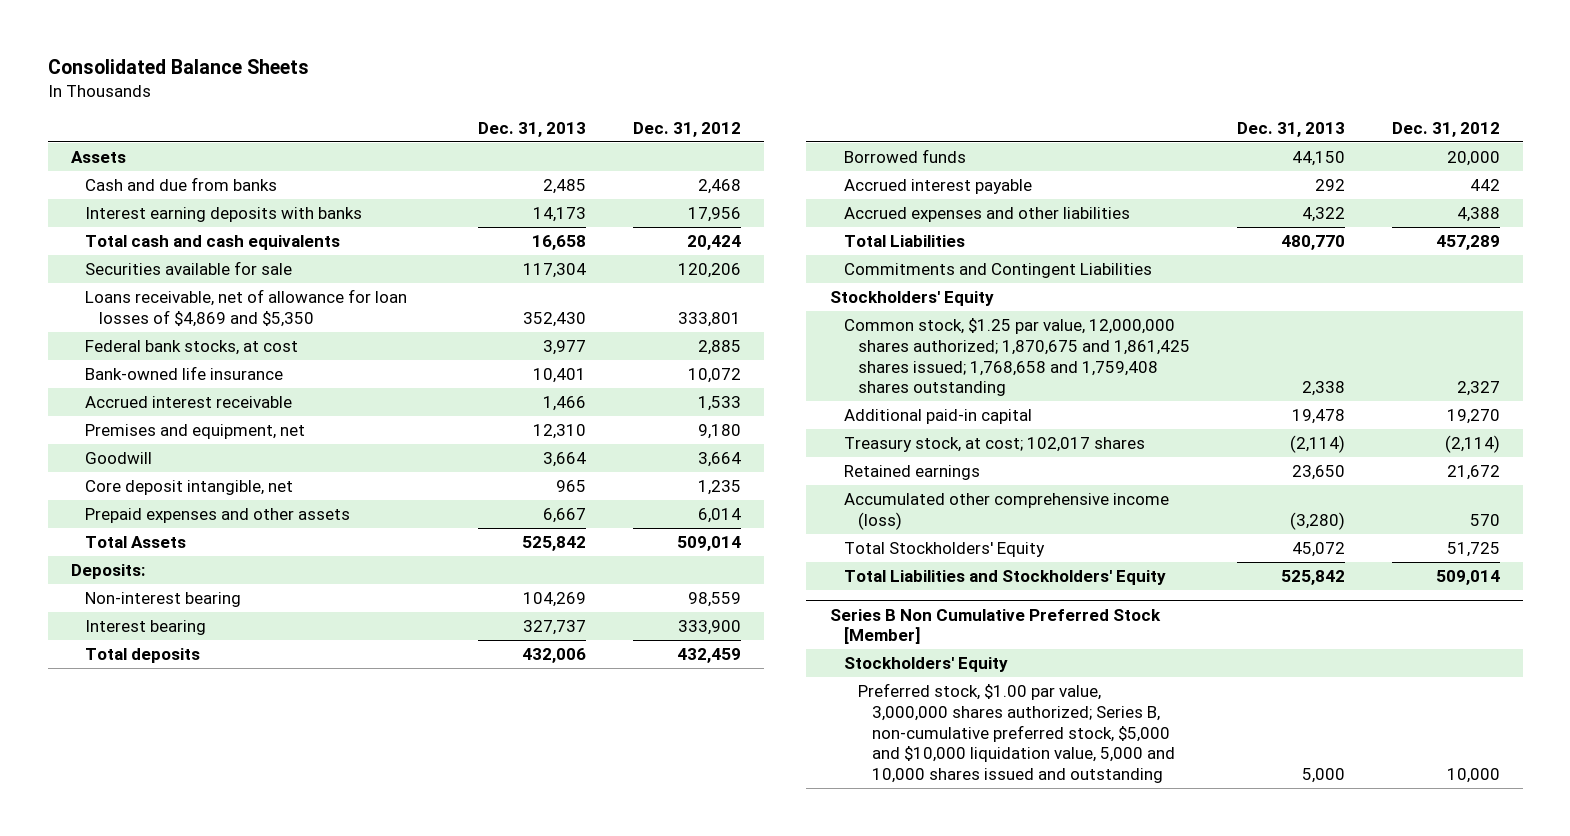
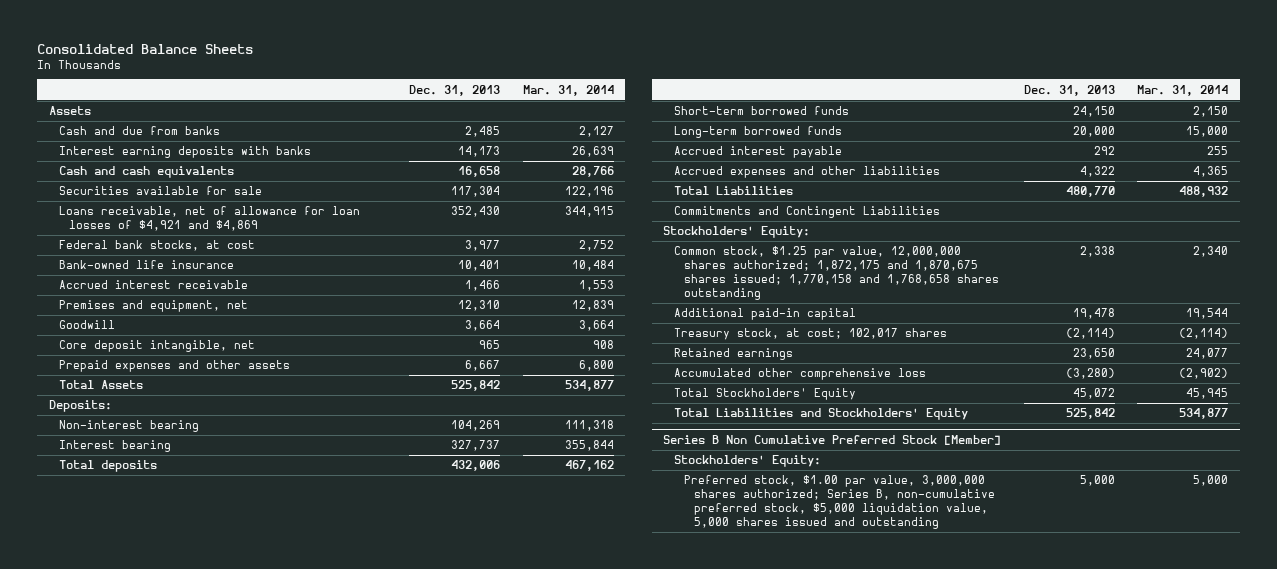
- | Dec. 31, 2013 | Dec. 31, 2012
+ | Dec. 31, 2013 | Mar. 31, 2014
- Total cash and cash equivalents | 16,658 | 20,424
+ Cash and cash equivalents | 16,658 | 28,766
- Loans receivable, net of allowance for loan losses of $4,869 and $5,350 | 352,430 | 333,801
+ Loans receivable, net of allowance for loan losses of $4,921 and $4,869 | 352,430 | 344,915
- Borrowed funds | 44,150 | 20,000
+ Short-term borrowed funds | 24,150 | 2,150
+ Long-term borrowed funds | 20,000 | 15,000
- Stockholders' Equity
- Common stock, $1.25 par value, 12,000,000 shares authorized; 1,870,675 and 1,861,425 shares issued; 1,768,658 and 1,759,408 shares outstanding | 2,338 | 2,327
+ Stockholders' Equity:
+ Common stock, $1.25 par value, 12,000,000 shares authorized; 1,872,175 and 1,870,675 shares issued; 1,770,158 and 1,768,658 shares outstanding | 2,338 | 2,340
- Accumulated other comprehensive income (loss) | (3,280) | 570
+ Accumulated other comprehensive loss | (3,280) | (2,902)
@ Series B Non Cumulative Preferred Stock [Member]
- Stockholders' Equity
- Preferred stock, $1.00 par value, 3,000,000 shares authorized; Series B, non-cumulative preferred stock, $5,000 and $10,000 liquidation value, 5,000 and 10,000 shares issued and outstanding | 5,000 | 10,000
+ Stockholders' Equity:
+ Preferred stock, $1.00 par value, 3,000,000 shares authorized; Series B, non-cumulative preferred stock, $5,000 liquidation value, 5,000 shares issued and outstanding | 5,000 | 5,000

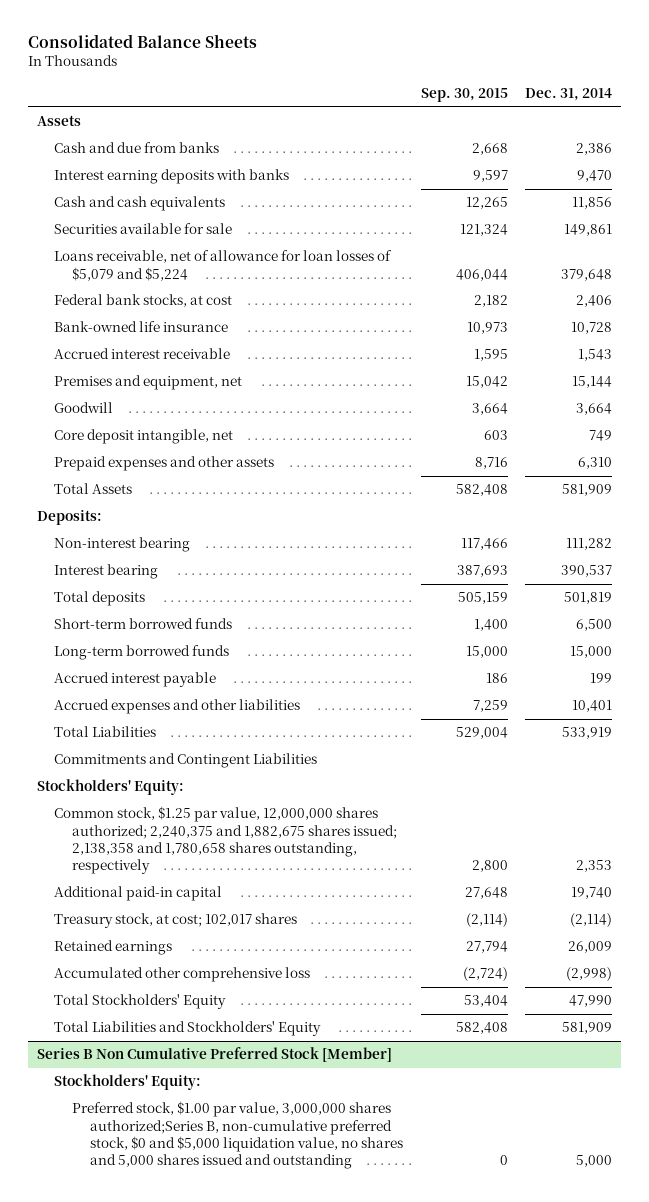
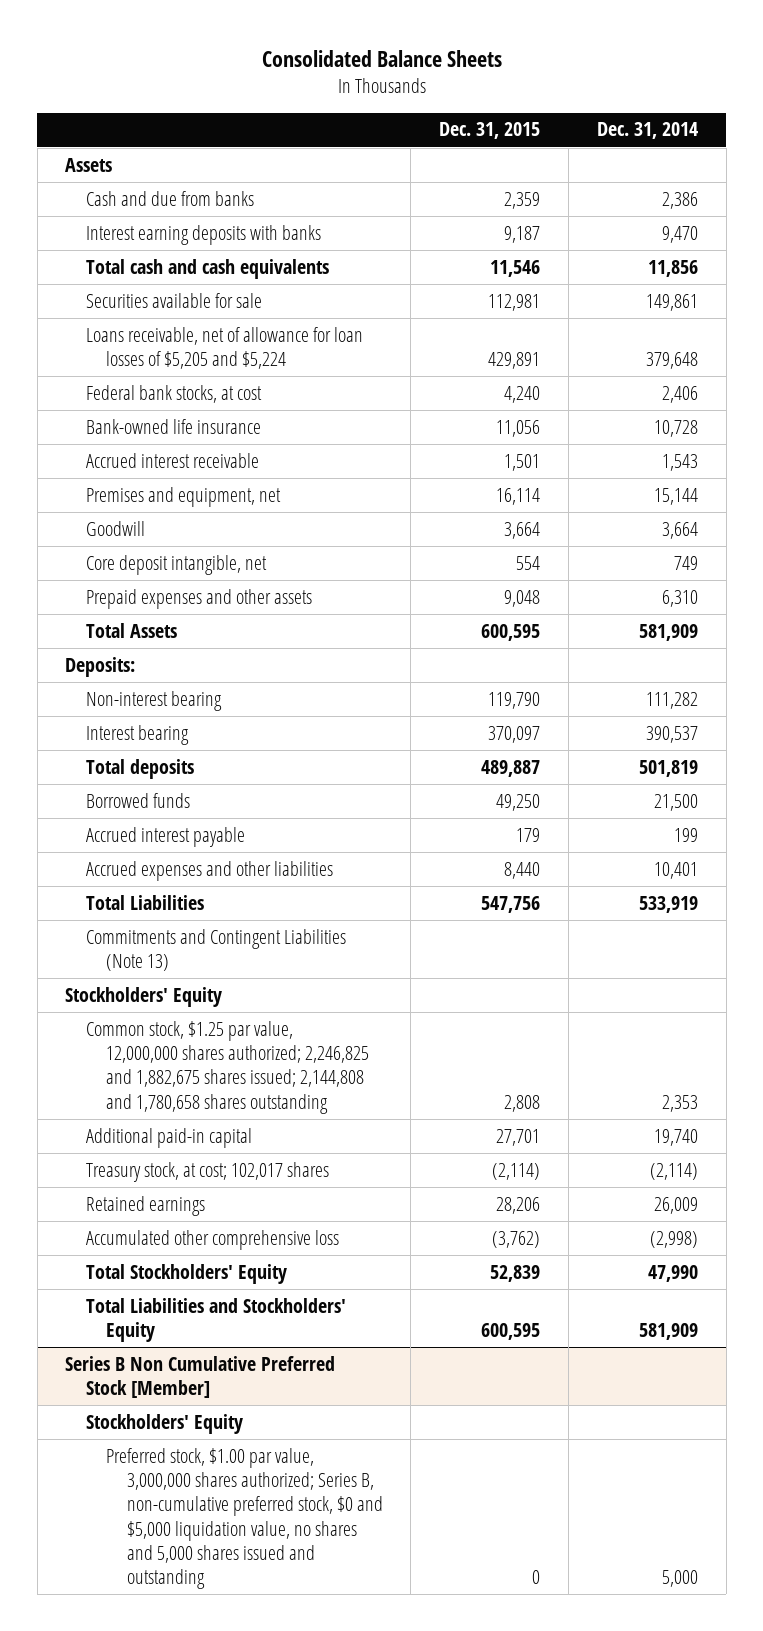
- | Sep. 30, 2015 | Dec. 31, 2014
+ | Dec. 31, 2015 | Dec. 31, 2014
- Cash and cash equivalents | 12,265 | 11,856
+ Total cash and cash equivalents | 11,546 | 11,856
- Loans receivable, net of allowance for loan losses of $5,079 and $5,224 | 406,044 | 379,648
+ Loans receivable, net of allowance for loan losses of $5,205 and $5,224 | 429,891 | 379,648
- Short-term borrowed funds | 1,400 | 6,500
- Long-term borrowed funds | 15,000 | 15,000
+ Borrowed funds | 49,250 | 21,500
- Commitments and Contingent Liabilities
- Stockholders' Equity:
- Common stock, $1.25 par value, 12,000,000 shares authorized; 2,240,375 and 1,882,675 shares issued; 2,138,358 and 1,780,658 shares outstanding, respectively | 2,800 | 2,353
+ Commitments and Contingent Liabilities (Note 13)
+ Stockholders' Equity
+ Common stock, $1.25 par value, 12,000,000 shares authorized; 2,246,825 and 1,882,675 shares issued; 2,144,808 and 1,780,658 shares outstanding | 2,808 | 2,353
@ Series B Non Cumulative Preferred Stock [Member]
- Stockholders' Equity:
- Preferred stock, $1.00 par value, 3,000,000 shares authorized;Series B, non-cumulative preferred stock, $0 and $5,000 liquidation value, no shares and 5,000 shares issued and outstanding | 0 | 5,000
+ Stockholders' Equity
+ Preferred stock, $1.00 par value, 3,000,000 shares authorized; Series B, non-cumulative preferred stock, $0 and $5,000 liquidation value, no shares and 5,000 shares issued and outstanding | 0 | 5,000

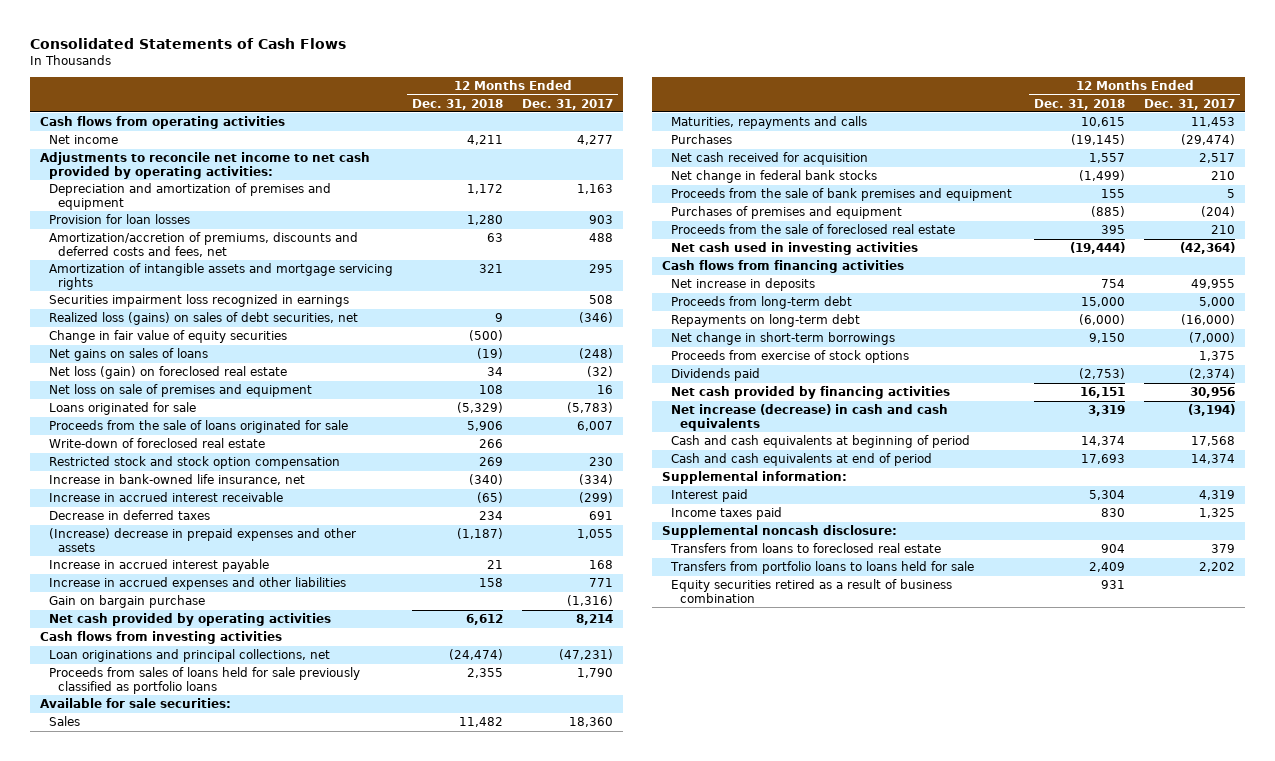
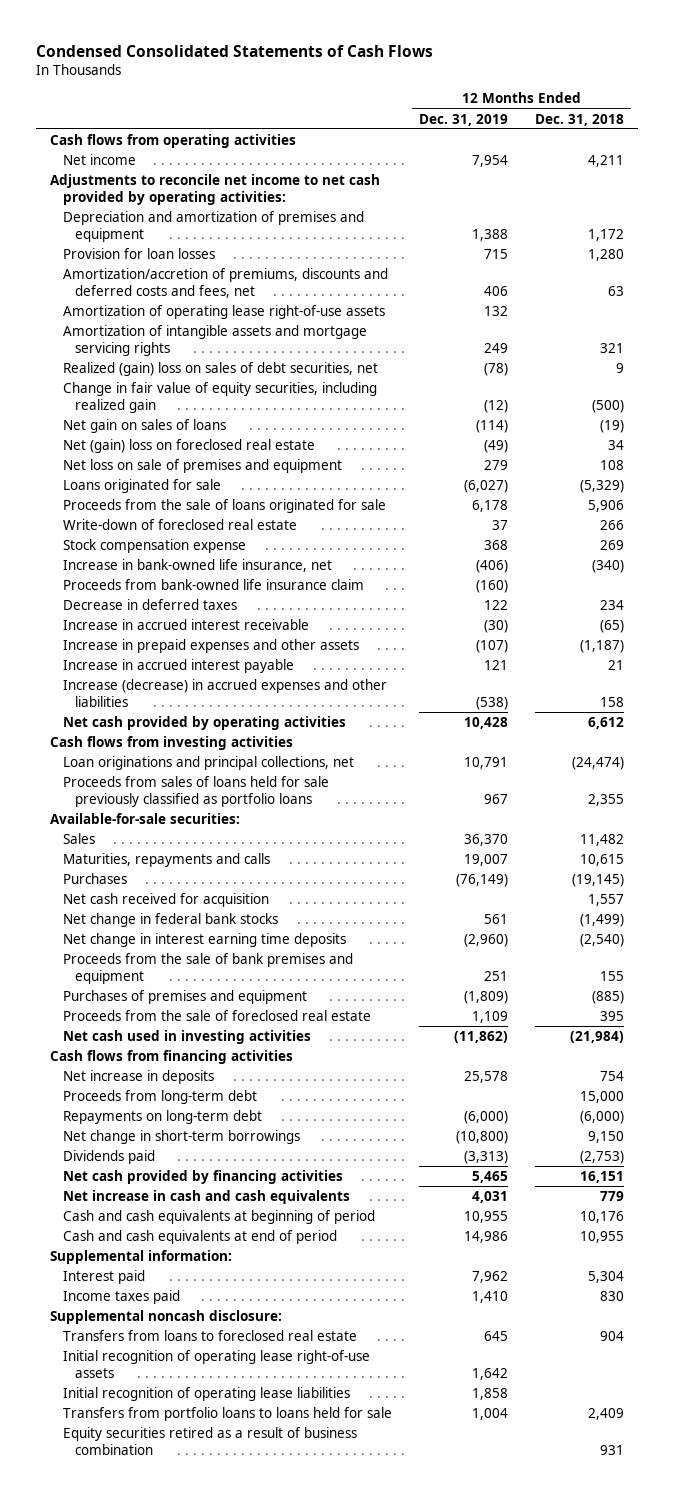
- Consolidated Statements of Cash Flows
+ Condensed Consolidated Statements of Cash Flows
- | 12 Months Ended Dec. 31, 2018 | 12 Months Ended Dec. 31, 2017
+ | 12 Months Ended Dec. 31, 2019 | 12 Months Ended Dec. 31, 2018
+ Amortization of operating lease right-of-use assets | 132 |
- Securities impairment loss recognized in earnings | | 508
- Realized loss (gains) on sales of debt securities, net | 9 | (346)
- Change in fair value of equity securities | (500) |
- Net gains on sales of loans | (19) | (248)
- Net loss (gain) on foreclosed real estate | 34 | (32)
+ Realized (gain) loss on sales of debt securities, net | (78) | 9
+ Change in fair value of equity securities, including realized gain | (12) | (500)
+ Net gain on sales of loans | (114) | (19)
+ Net (gain) loss on foreclosed real estate | (49) | 34
- Restricted stock and stock option compensation | 269 | 230
+ Stock compensation expense | 368 | 269
+ Proceeds from bank-owned life insurance claim | (160) |
- (Increase) decrease in prepaid expenses and other assets | (1,187) | 1,055
moved down: Increase in accrued interest receivable | (30) | (65)
+ Increase in prepaid expenses and other assets | (107) | (1,187)
- Increase in accrued expenses and other liabilities | 158 | 771
- Gain on bargain purchase | | (1,316)
+ Increase (decrease) in accrued expenses and other liabilities | (538) | 158
- Available for sale securities:
+ Available-for-sale securities:
+ Net change in interest earning time deposits | (2,960) | (2,540)
- Net cash used in investing activities | (19,444) | (42,364)
+ Net cash used in investing activities | (11,862) | (21,984)
- Proceeds from exercise of stock options | | 1,375
- Net increase (decrease) in cash and cash equivalents | 3,319 | (3,194)
- Cash and cash equivalents at beginning of period | 14,374 | 17,568
- Cash and cash equivalents at end of period | 17,693 | 14,374
+ Net increase in cash and cash equivalents | 4,031 | 779
+ Cash and cash equivalents at beginning of period | 10,955 | 10,176
+ Cash and cash equivalents at end of period | 14,986 | 10,955
+ Initial recognition of operating lease right-of-use assets | 1,642 |
+ Initial recognition of operating lease liabilities | 1,858 |

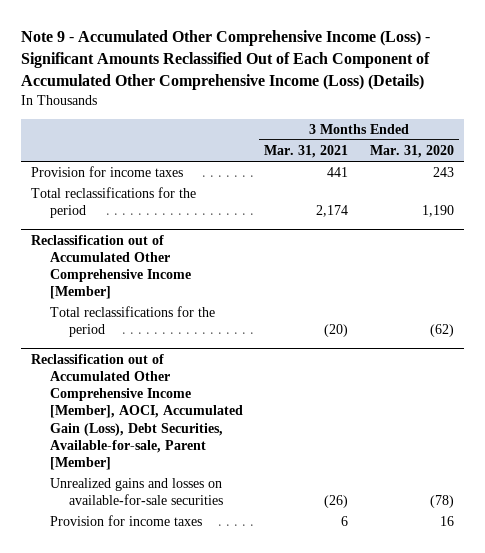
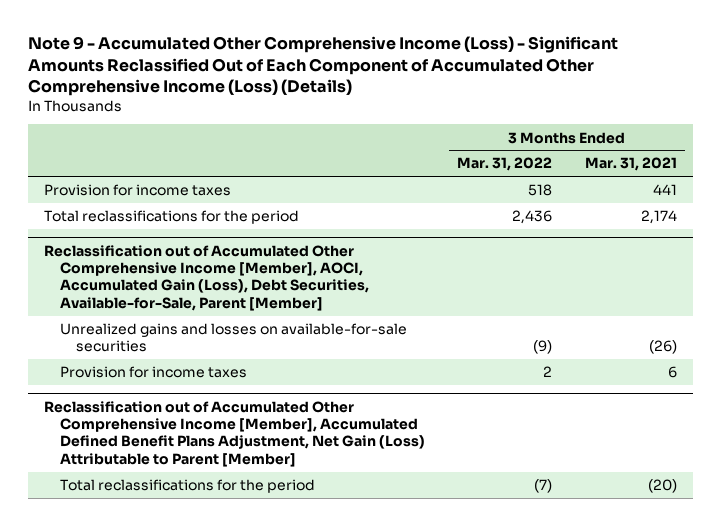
- | 3 Months Ended Mar. 31, 2021 | 3 Months Ended Mar. 31, 2020
+ | 3 Months Ended Mar. 31, 2022 | 3 Months Ended Mar. 31, 2021
- Reclassification out of Accumulated Other Comprehensive Income [Member]
- Total reclassifications for the period | (20) | (62)
- Reclassification out of Accumulated Other Comprehensive Income [Member], AOCI, Accumulated Gain (Loss), Debt Securities, Available-for-sale, Parent [Member]
+ Reclassification out of Accumulated Other Comprehensive Income [Member], AOCI, Accumulated Gain (Loss), Debt Securities, Available-for-Sale, Parent [Member]
+ Reclassification out of Accumulated Other Comprehensive Income [Member], Accumulated Defined Benefit Plans Adjustment, Net Gain (Loss) Attributable to Parent [Member]
+ Total reclassifications for the period | (7) | (20)

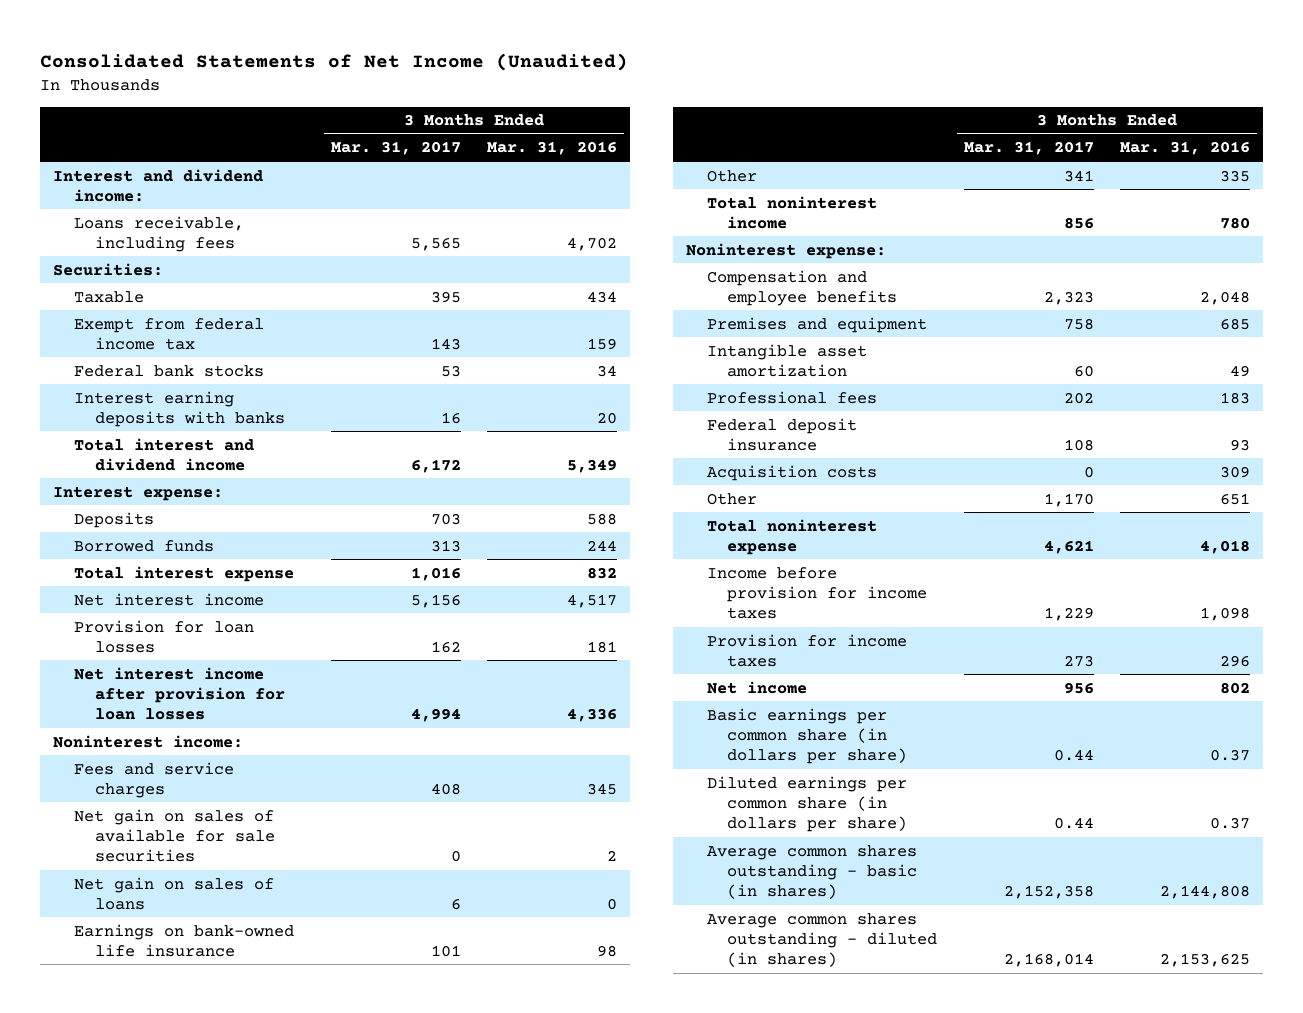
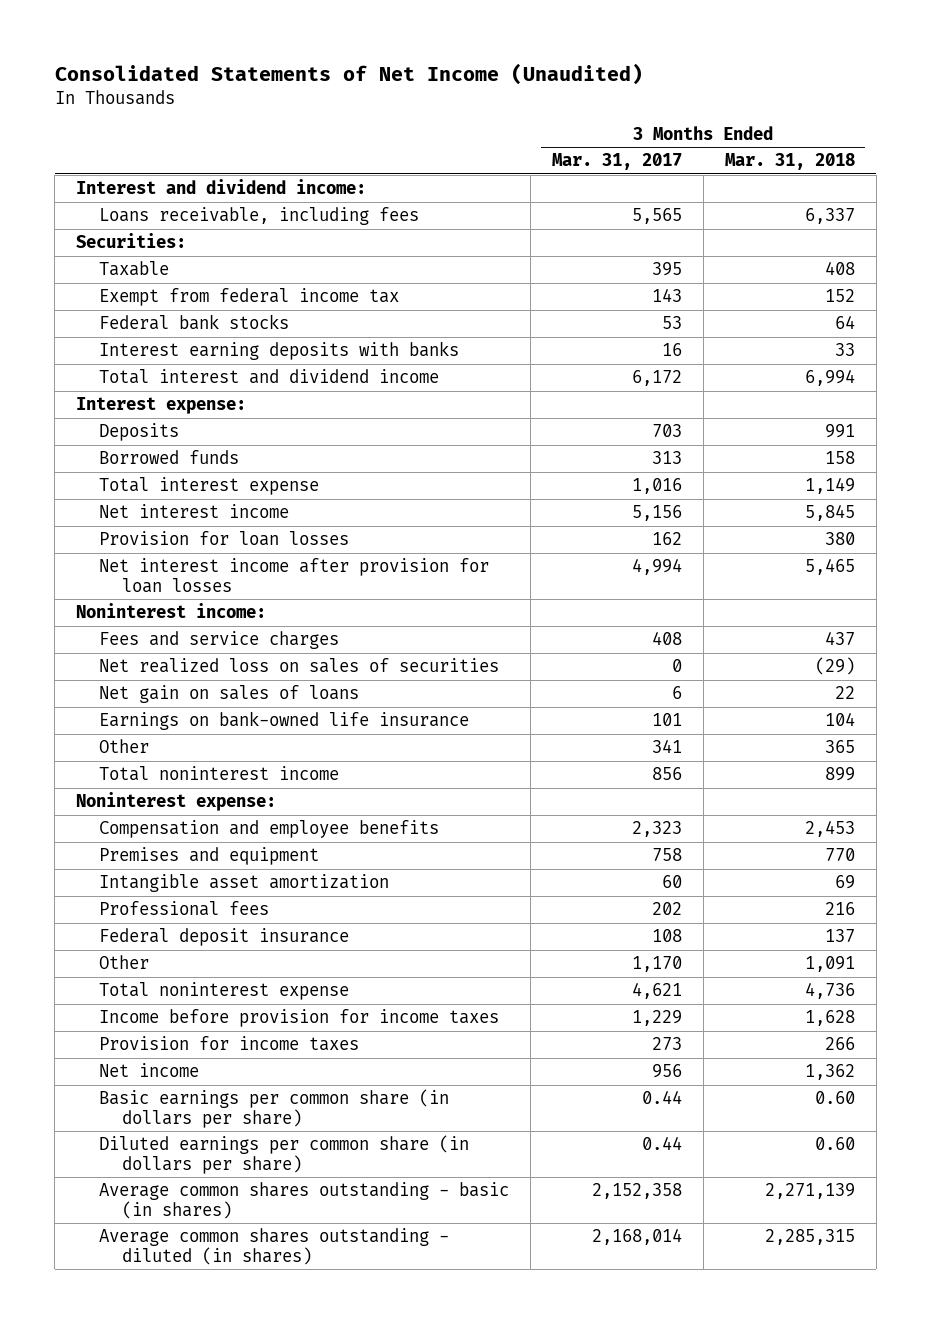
- | 3 Months Ended Mar. 31, 2017 | 3 Months Ended Mar. 31, 2016
+ | 3 Months Ended Mar. 31, 2017 | 3 Months Ended Mar. 31, 2018
- Net gain on sales of available for sale securities | 0 | 2
+ Net realized loss on sales of securities | 0 | (29)
- Acquisition costs | 0 | 309

